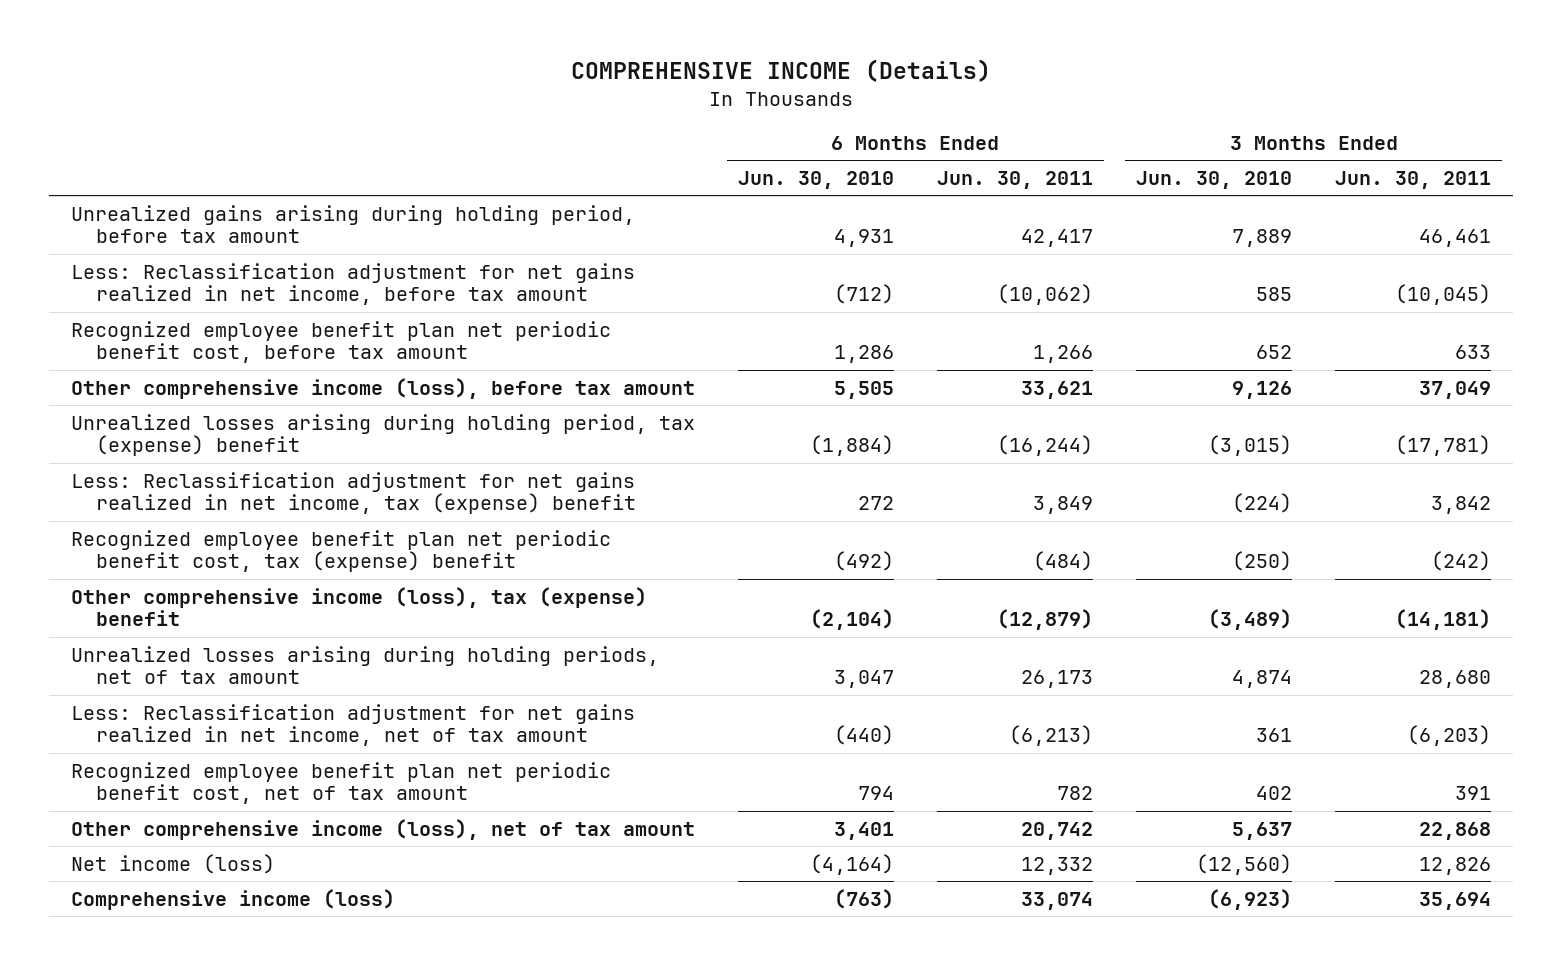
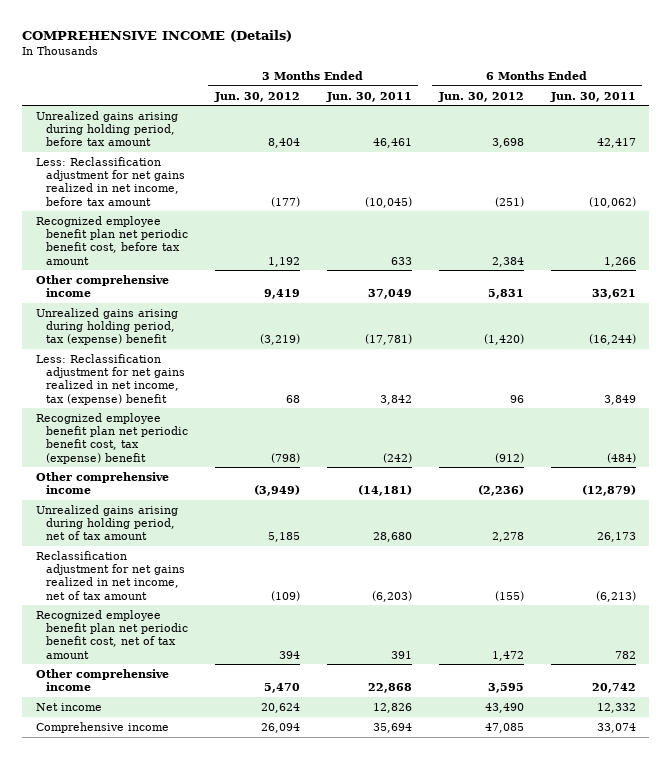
- | 6 Months Ended Jun. 30, 2010 | 6 Months Ended Jun. 30, 2011 | 3 Months Ended Jun. 30, 2010 | 3 Months Ended Jun. 30, 2011
+ | 3 Months Ended Jun. 30, 2012 | 3 Months Ended Jun. 30, 2011 | 6 Months Ended Jun. 30, 2012 | 6 Months Ended Jun. 30, 2011
- Other comprehensive income (loss), before tax amount | 5,505 | 33,621 | 9,126 | 37,049
- Unrealized losses arising during holding period, tax (expense) benefit | (1,884) | (16,244) | (3,015) | (17,781)
+ Other comprehensive income | 9,419 | 37,049 | 5,831 | 33,621
+ Unrealized gains arising during holding period, tax (expense) benefit | (3,219) | (17,781) | (1,420) | (16,244)
- Other comprehensive income (loss), tax (expense) benefit | (2,104) | (12,879) | (3,489) | (14,181)
- Unrealized losses arising during holding periods, net of tax amount | 3,047 | 26,173 | 4,874 | 28,680
- Less: Reclassification adjustment for net gains realized in net income, net of tax amount | (440) | (6,213) | 361 | (6,203)
+ Other comprehensive income | (3,949) | (14,181) | (2,236) | (12,879)
+ Unrealized gains arising during holding period, net of tax amount | 5,185 | 28,680 | 2,278 | 26,173
+ Reclassification adjustment for net gains realized in net income, net of tax amount | (109) | (6,203) | (155) | (6,213)
- Other comprehensive income (loss), net of tax amount | 3,401 | 20,742 | 5,637 | 22,868
- Net income (loss) | (4,164) | 12,332 | (12,560) | 12,826
- Comprehensive income (loss) | (763) | 33,074 | (6,923) | 35,694
+ Other comprehensive income | 5,470 | 22,868 | 3,595 | 20,742
+ Net income | 20,624 | 12,826 | 43,490 | 12,332
+ Comprehensive income | 26,094 | 35,694 | 47,085 | 33,074

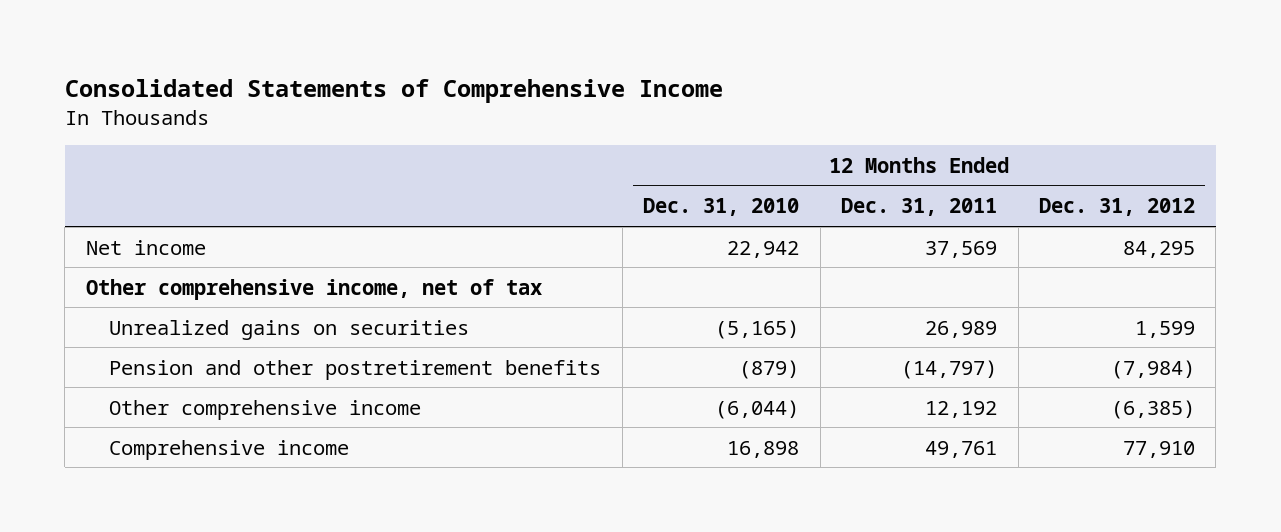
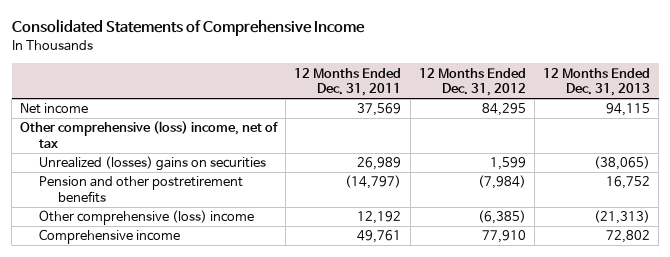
- | 12 Months Ended Dec. 31, 2010 | 12 Months Ended Dec. 31, 2011 | 12 Months Ended Dec. 31, 2012
+ | 12 Months Ended Dec. 31, 2011 | 12 Months Ended Dec. 31, 2012 | 12 Months Ended Dec. 31, 2013
- Other comprehensive income, net of tax
- Unrealized gains on securities | (5,165) | 26,989 | 1,599
+ Other comprehensive (loss) income, net of tax
+ Unrealized (losses) gains on securities | 26,989 | 1,599 | (38,065)
- Other comprehensive income | (6,044) | 12,192 | (6,385)
+ Other comprehensive (loss) income | 12,192 | (6,385) | (21,313)

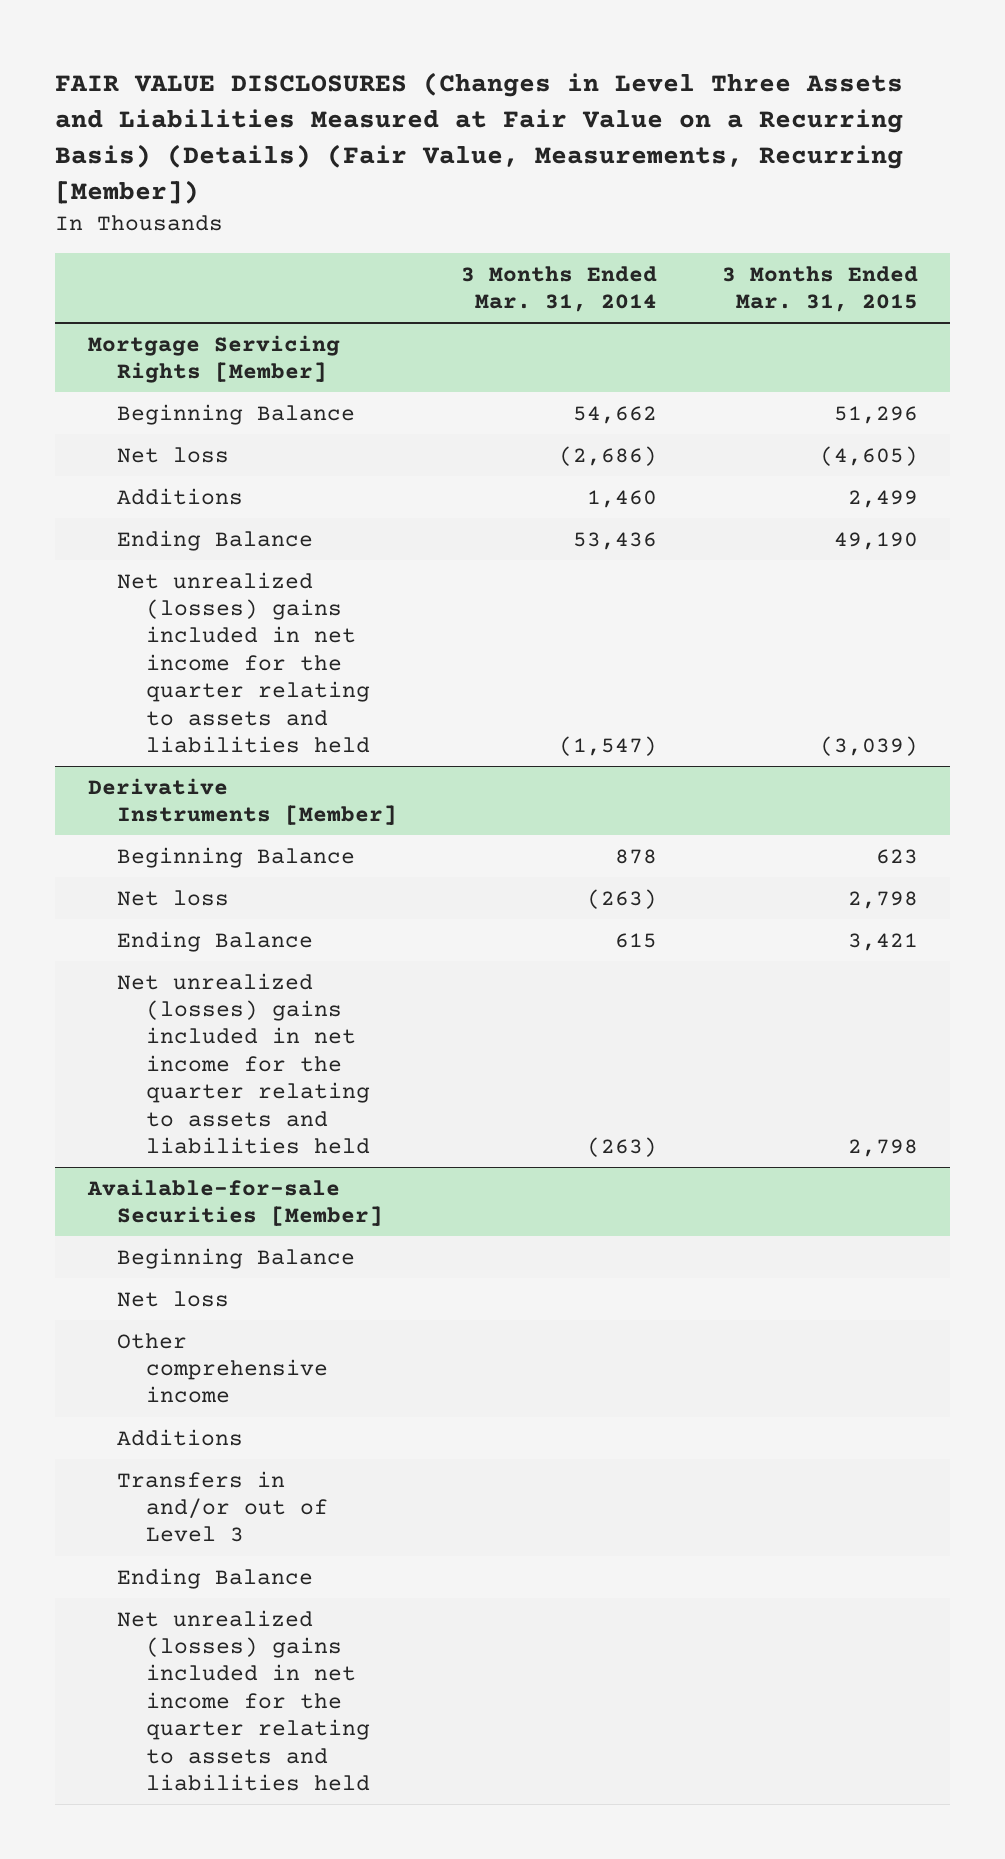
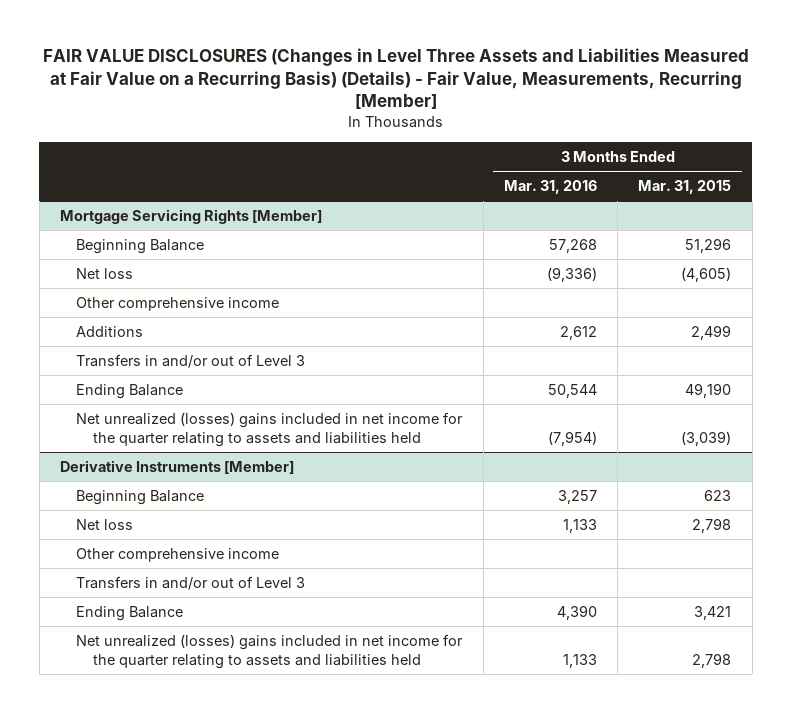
- FAIR VALUE DISCLOSURES (Changes in Level Three Assets and Liabilities Measured at Fair Value on a Recurring Basis) (Details) (Fair Value, Measurements, Recurring [Member])
+ FAIR VALUE DISCLOSURES (Changes in Level Three Assets and Liabilities Measured at Fair Value on a Recurring Basis) (Details) - Fair Value, Measurements, Recurring [Member]
- | 3 Months Ended Mar. 31, 2014 | 3 Months Ended Mar. 31, 2015
+ | 3 Months Ended Mar. 31, 2016 | 3 Months Ended Mar. 31, 2015
@ Mortgage Servicing Rights [Member]
+ Other comprehensive income
+ Transfers in and/or out of Level 3
- Available-for-sale Securities [Member]
- Beginning Balance
- Net loss
- Additions
- Ending Balance
- Net unrealized (losses) gains included in net income for the quarter relating to assets and liabilities held
@ Derivative Instruments [Member]
moved down: Ending Balance | 4,390 | 3,421
moved down: Net unrealized (losses) gains included in net income for the quarter relating to assets and liabilities held | 1,133 | 2,798

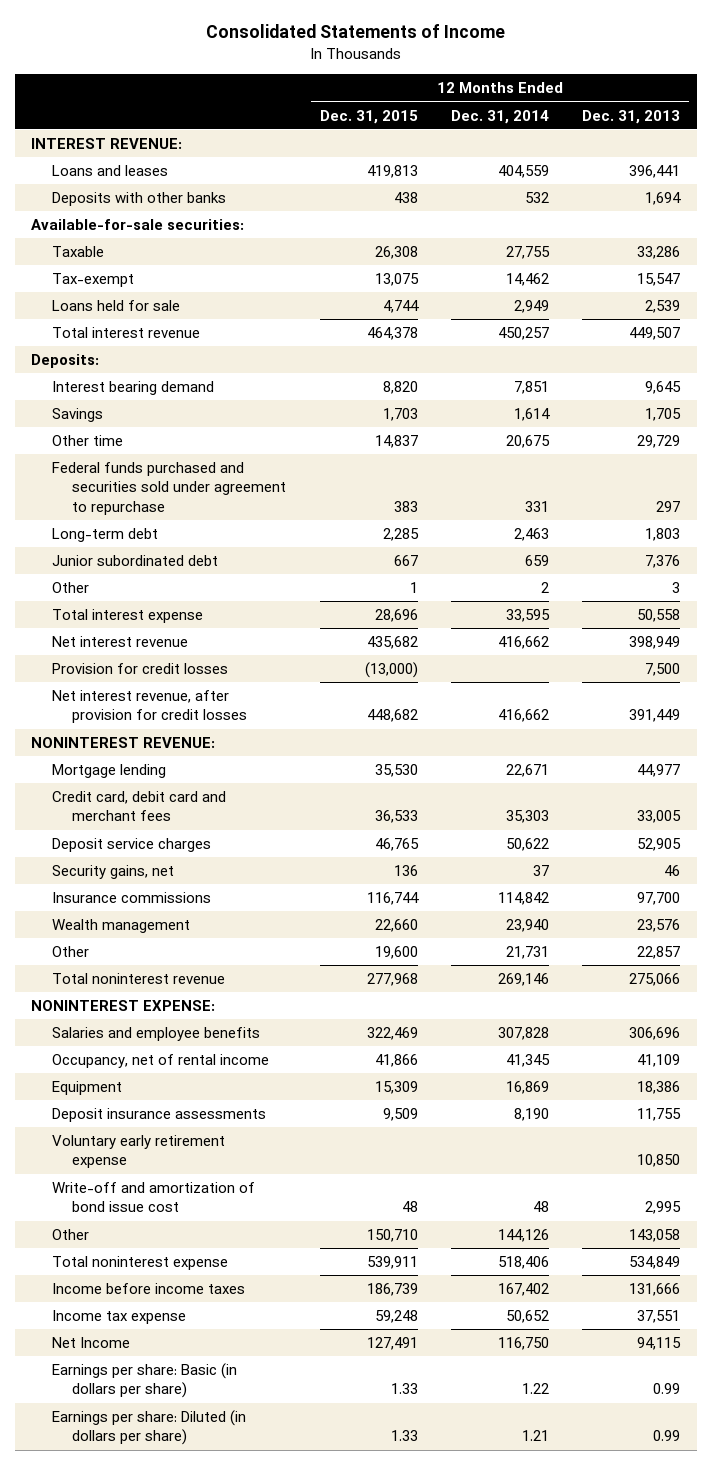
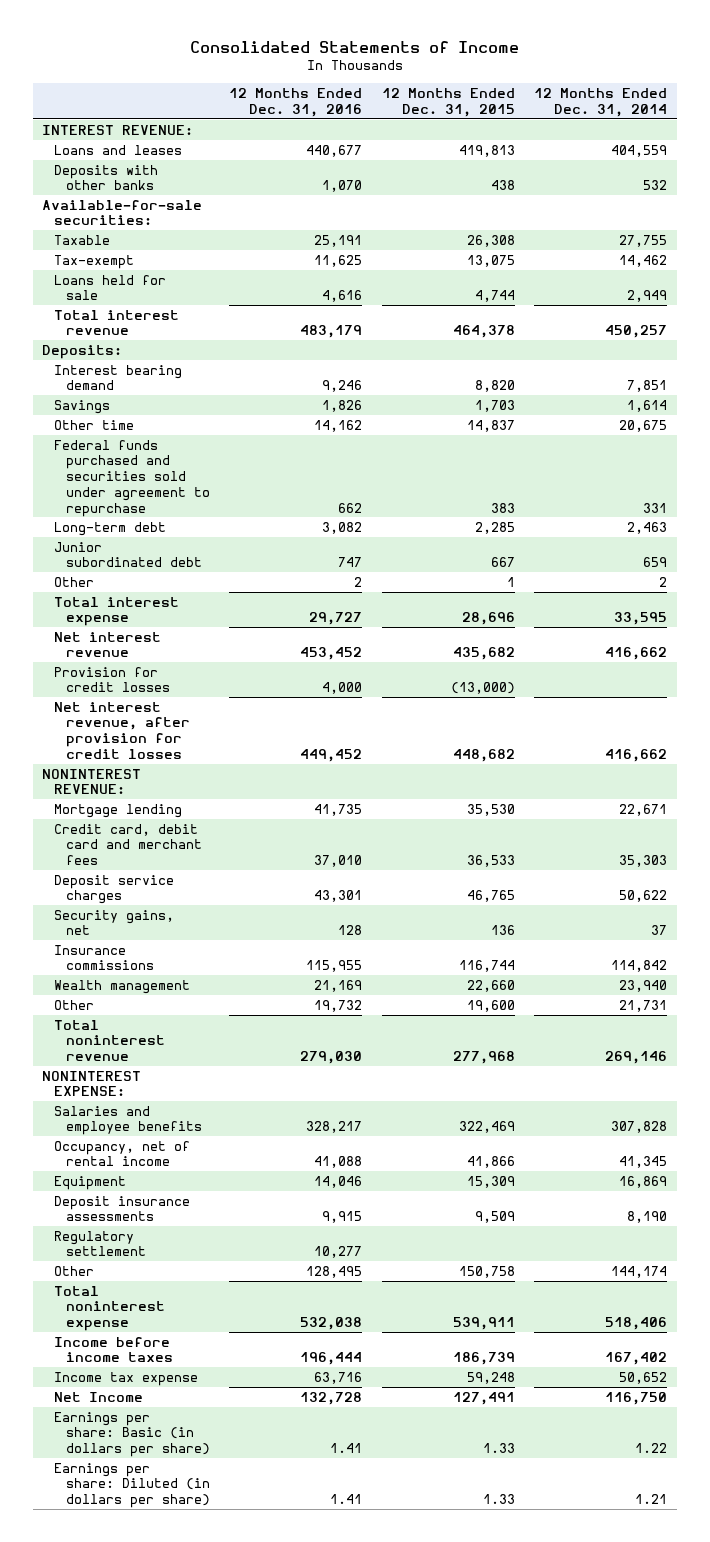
- | 12 Months Ended Dec. 31, 2015 | 12 Months Ended Dec. 31, 2014 | 12 Months Ended Dec. 31, 2013
+ | 12 Months Ended Dec. 31, 2016 | 12 Months Ended Dec. 31, 2015 | 12 Months Ended Dec. 31, 2014
- Voluntary early retirement expense | | | 10,850
- Write-off and amortization of bond issue cost | 48 | 48 | 2,995
- Other | 150,710 | 144,126 | 143,058
+ Regulatory settlement | 10,277 | |
+ Other | 128,495 | 150,758 | 144,174

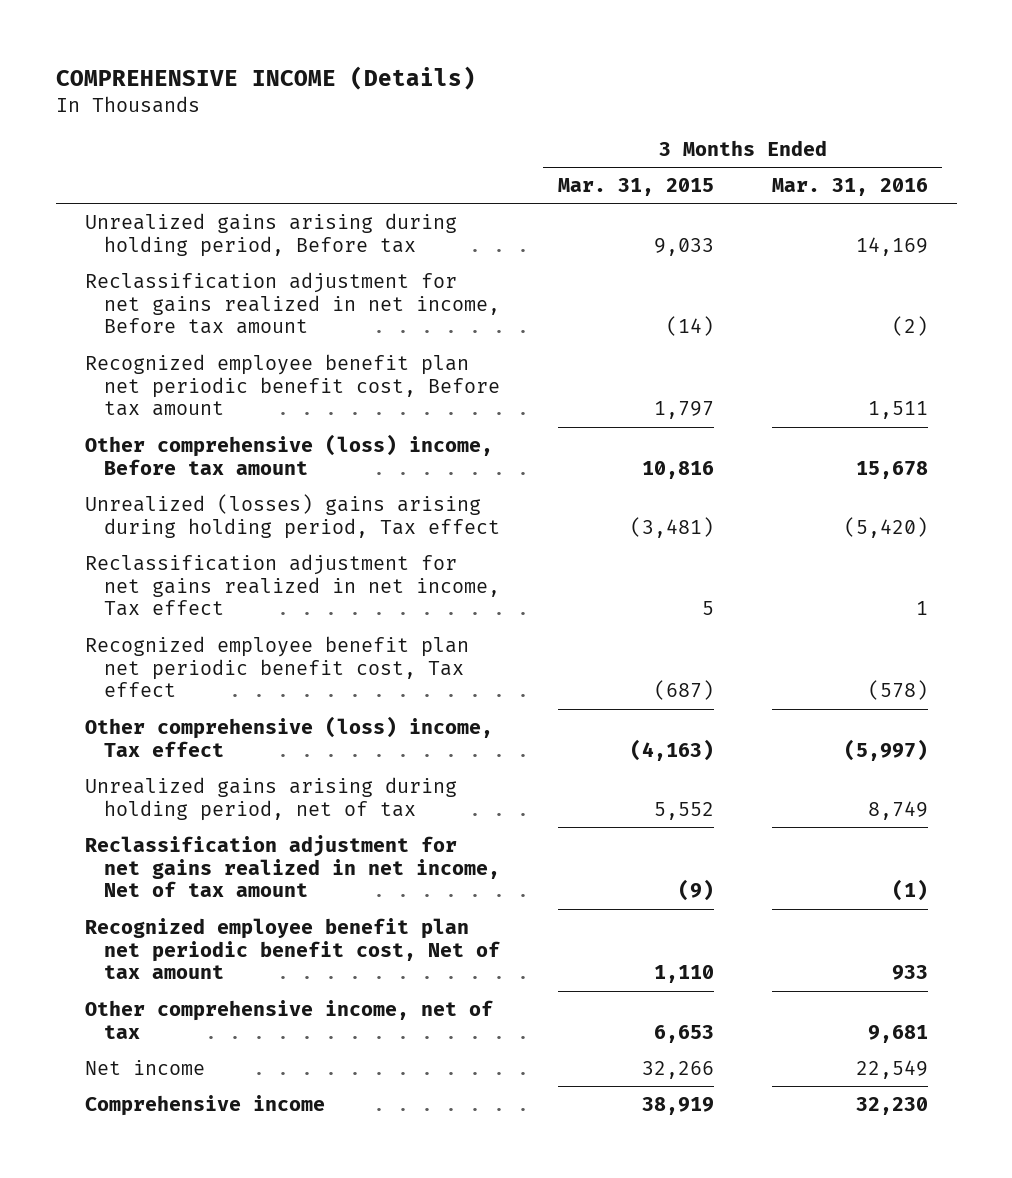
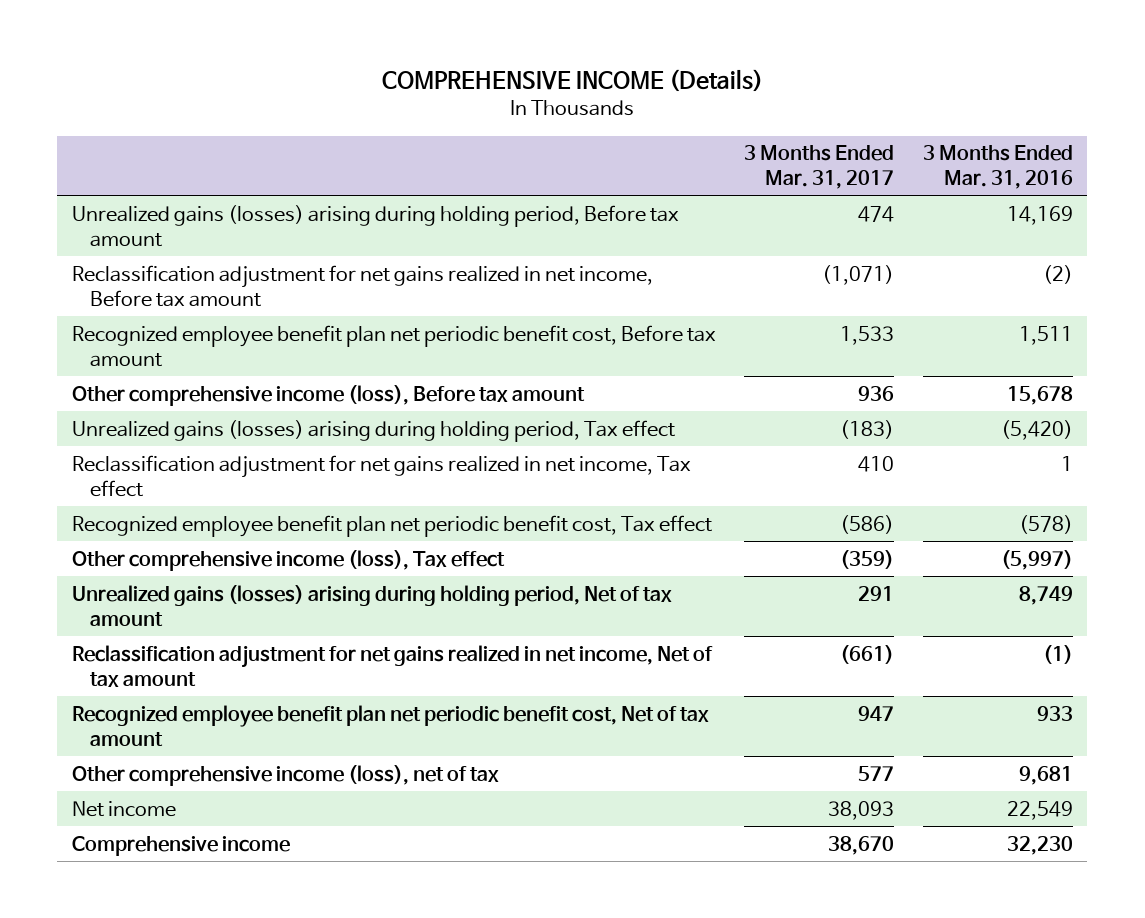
- | 3 Months Ended Mar. 31, 2015 | 3 Months Ended Mar. 31, 2016
+ | 3 Months Ended Mar. 31, 2017 | 3 Months Ended Mar. 31, 2016
- Unrealized gains arising during holding period, Before tax | 9,033 | 14,169
+ Unrealized gains (losses) arising during holding period, Before tax amount | 474 | 14,169
- Other comprehensive (loss) income, Before tax amount | 10,816 | 15,678
- Unrealized (losses) gains arising during holding period, Tax effect | (3,481) | (5,420)
+ Other comprehensive income (loss), Before tax amount | 936 | 15,678
+ Unrealized gains (losses) arising during holding period, Tax effect | (183) | (5,420)
- Other comprehensive (loss) income, Tax effect | (4,163) | (5,997)
- Unrealized gains arising during holding period, net of tax | 5,552 | 8,749
+ Other comprehensive income (loss), Tax effect | (359) | (5,997)
+ Unrealized gains (losses) arising during holding period, Net of tax amount | 291 | 8,749
- Other comprehensive income, net of tax | 6,653 | 9,681
+ Other comprehensive income (loss), net of tax | 577 | 9,681

